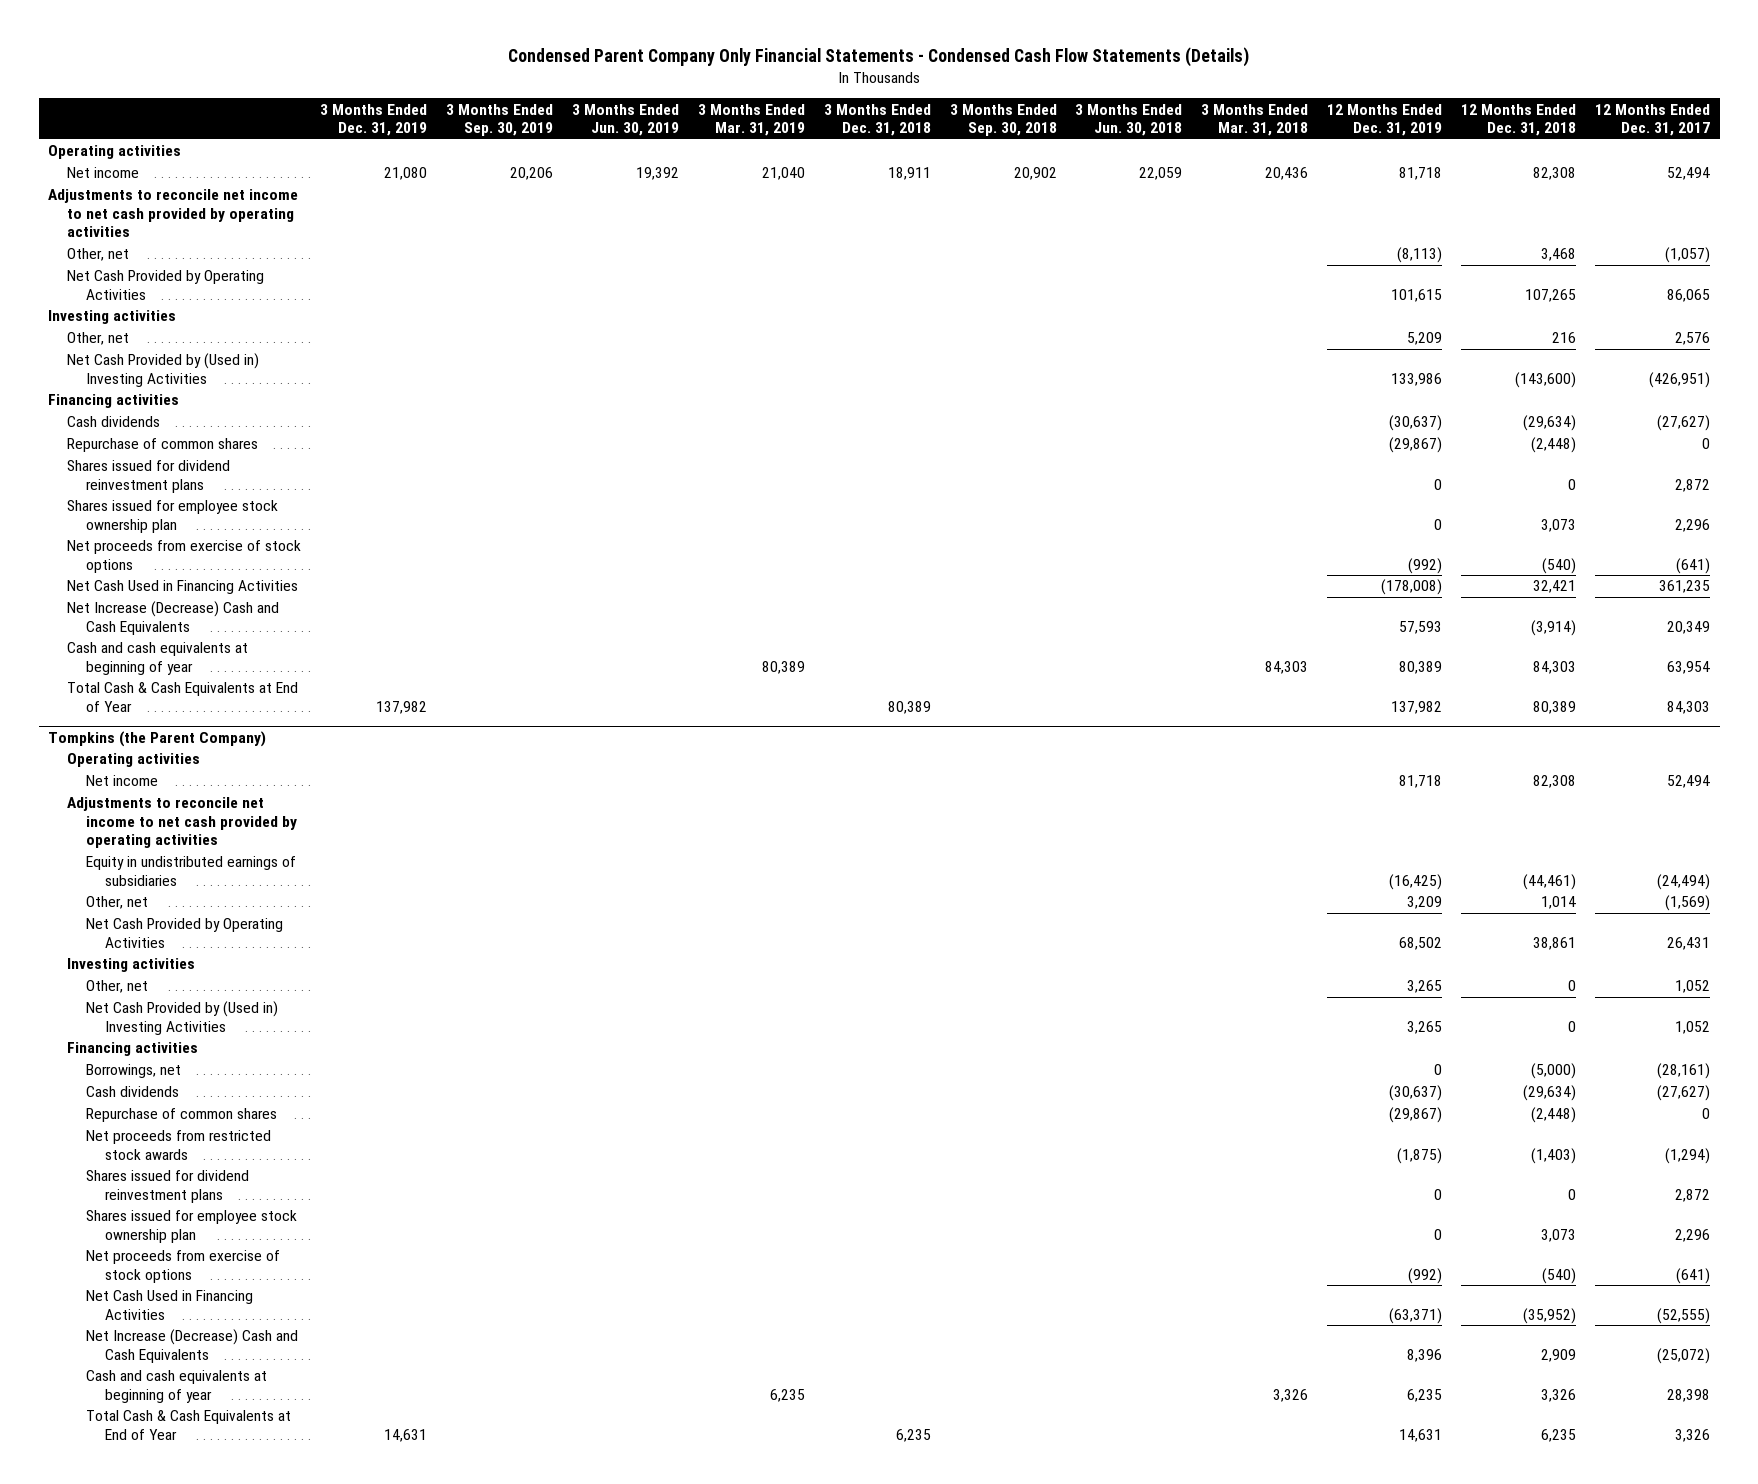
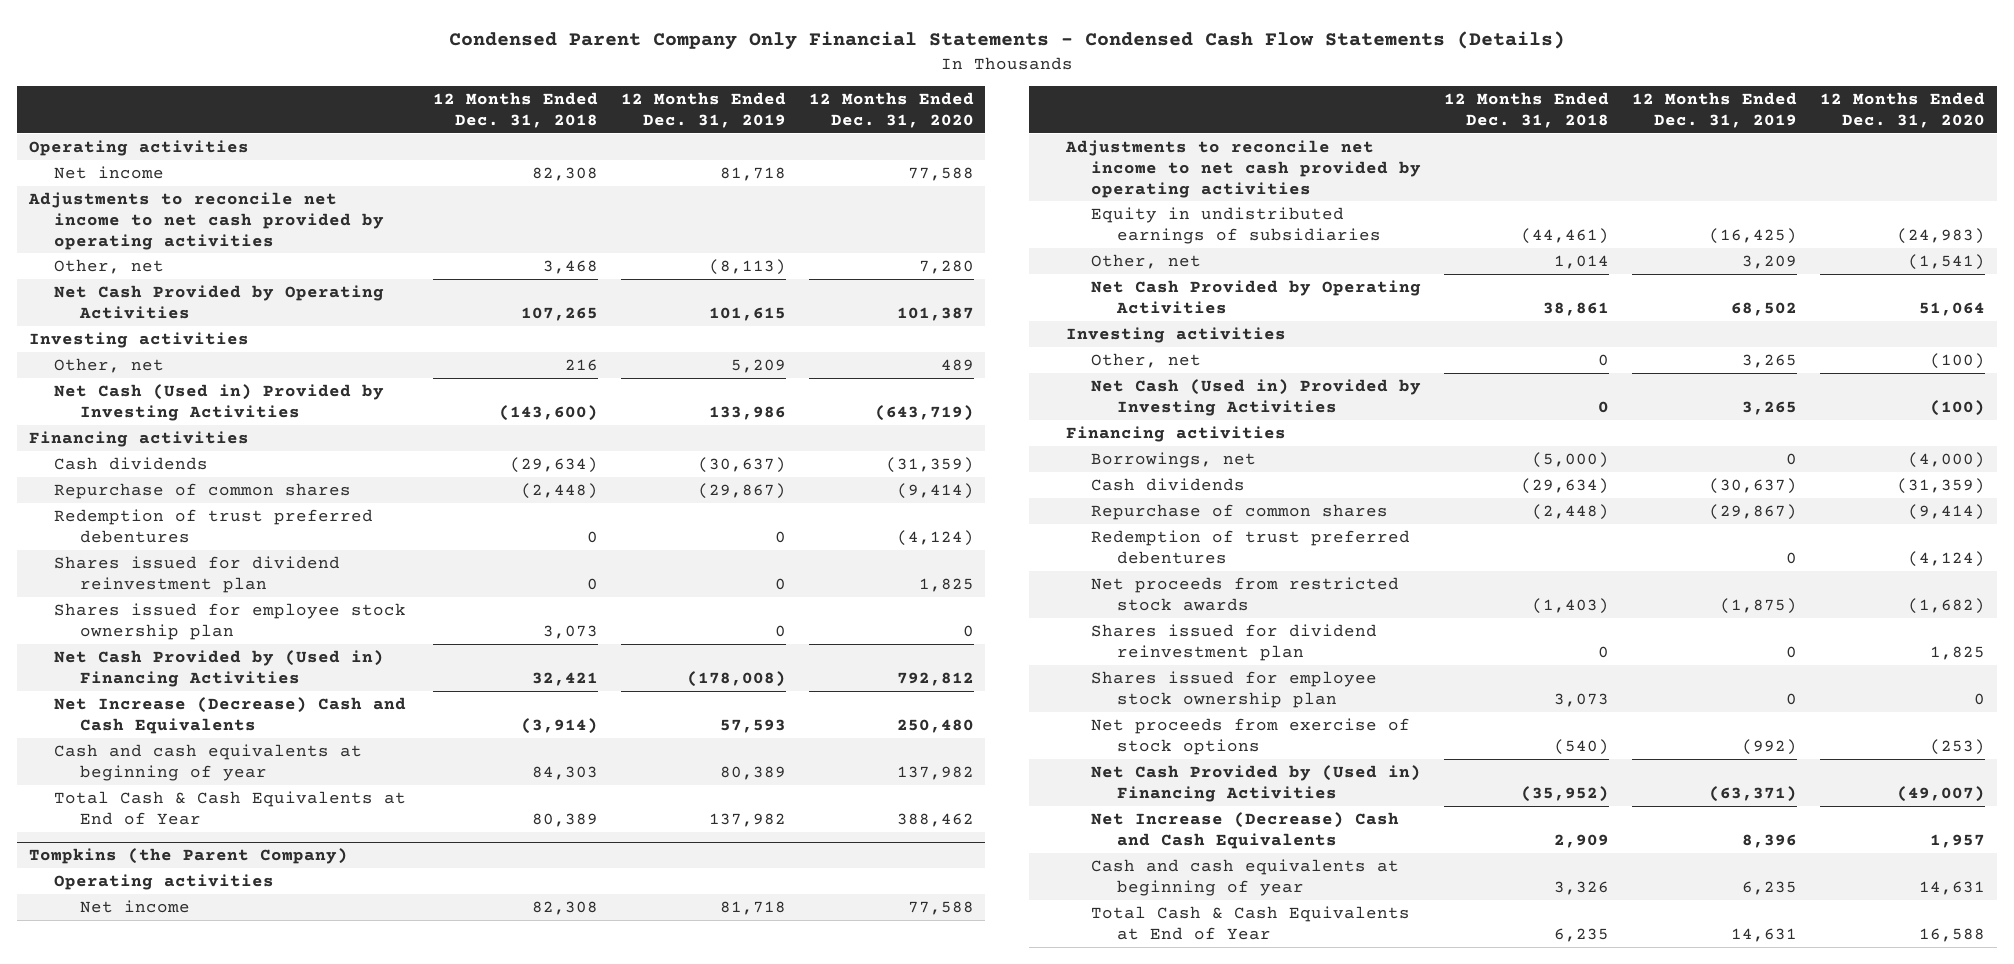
- | 3 Months Ended Dec. 31, 2019 | 3 Months Ended Sep. 30, 2019 | 3 Months Ended Jun. 30, 2019 | 3 Months Ended Mar. 31, 2019 | 3 Months Ended Dec. 31, 2018 | 3 Months Ended Sep. 30, 2018 | 3 Months Ended Jun. 30, 2018 | 3 Months Ended Mar. 31, 2018 | 12 Months Ended Dec. 31, 2019 | 12 Months Ended Dec. 31, 2018 | 12 Months Ended Dec. 31, 2017
+ | 12 Months Ended Dec. 31, 2018 | 12 Months Ended Dec. 31, 2019 | 12 Months Ended Dec. 31, 2020
- Net Cash Provided by (Used in) Investing Activities | | | | | | | | | 133,986 | (143,600) | (426,951)
+ Net Cash (Used in) Provided by Investing Activities | (143,600) | 133,986 | (643,719)
- Shares issued for dividend reinvestment plans | | | | | | | | | 0 | 0 | 2,872
+ Redemption of trust preferred debentures | 0 | 0 | (4,124)
+ Shares issued for dividend reinvestment plan | 0 | 0 | 1,825
- Net proceeds from exercise of stock options | | | | | | | | | (992) | (540) | (641)
- Net Cash Used in Financing Activities | | | | | | | | | (178,008) | 32,421 | 361,235
+ Net Cash Provided by (Used in) Financing Activities | 32,421 | (178,008) | 792,812
@ Tompkins (the Parent Company)
- Net Cash Provided by (Used in) Investing Activities | | | | | | | | | 3,265 | 0 | 1,052
+ Net Cash (Used in) Provided by Investing Activities | 0 | 3,265 | (100)
+ Redemption of trust preferred debentures | | 0 | (4,124)
- Shares issued for dividend reinvestment plans | | | | | | | | | 0 | 0 | 2,872
+ Shares issued for dividend reinvestment plan | 0 | 0 | 1,825
- Net Cash Used in Financing Activities | | | | | | | | | (63,371) | (35,952) | (52,555)
+ Net Cash Provided by (Used in) Financing Activities | (35,952) | (63,371) | (49,007)

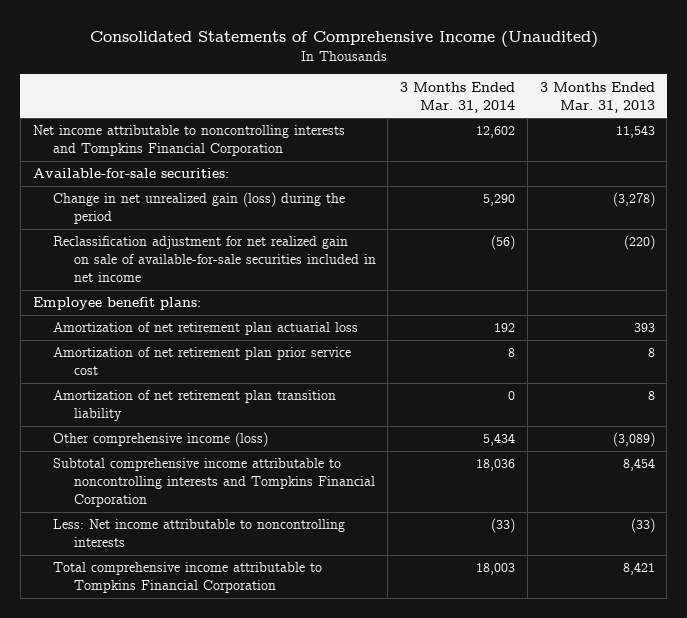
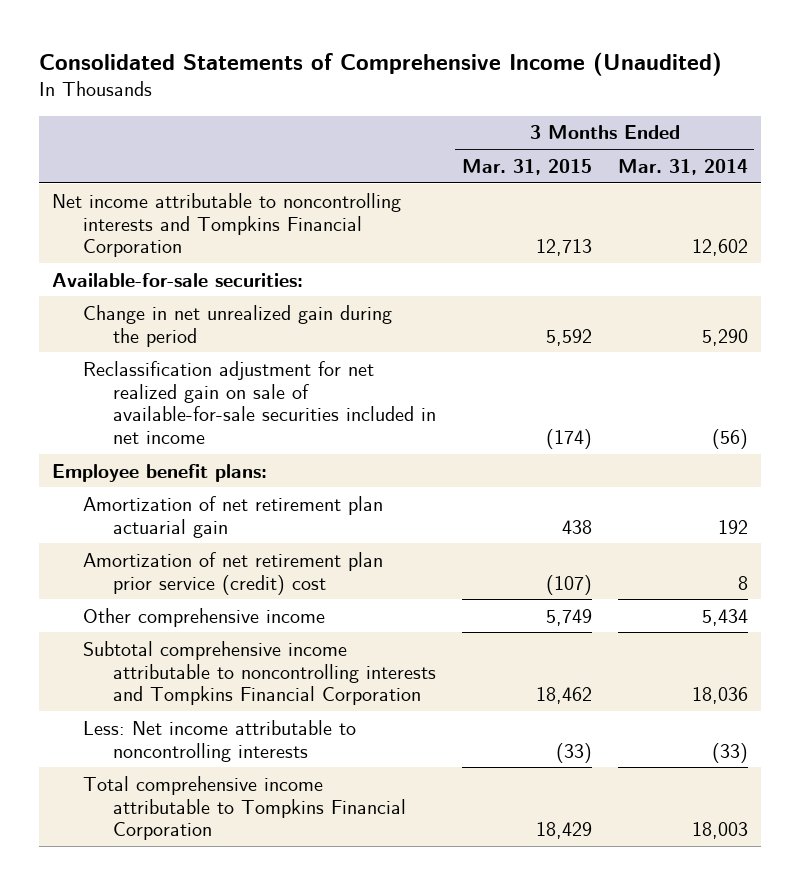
- | 3 Months Ended Mar. 31, 2014 | 3 Months Ended Mar. 31, 2013
+ | 3 Months Ended Mar. 31, 2015 | 3 Months Ended Mar. 31, 2014
- Change in net unrealized gain (loss) during the period | 5,290 | (3,278)
+ Change in net unrealized gain during the period | 5,592 | 5,290
- Amortization of net retirement plan actuarial loss | 192 | 393
- Amortization of net retirement plan prior service cost | 8 | 8
- Amortization of net retirement plan transition liability | 0 | 8
- Other comprehensive income (loss) | 5,434 | (3,089)
+ Amortization of net retirement plan actuarial gain | 438 | 192
+ Amortization of net retirement plan prior service (credit) cost | (107) | 8
+ Other comprehensive income | 5,749 | 5,434

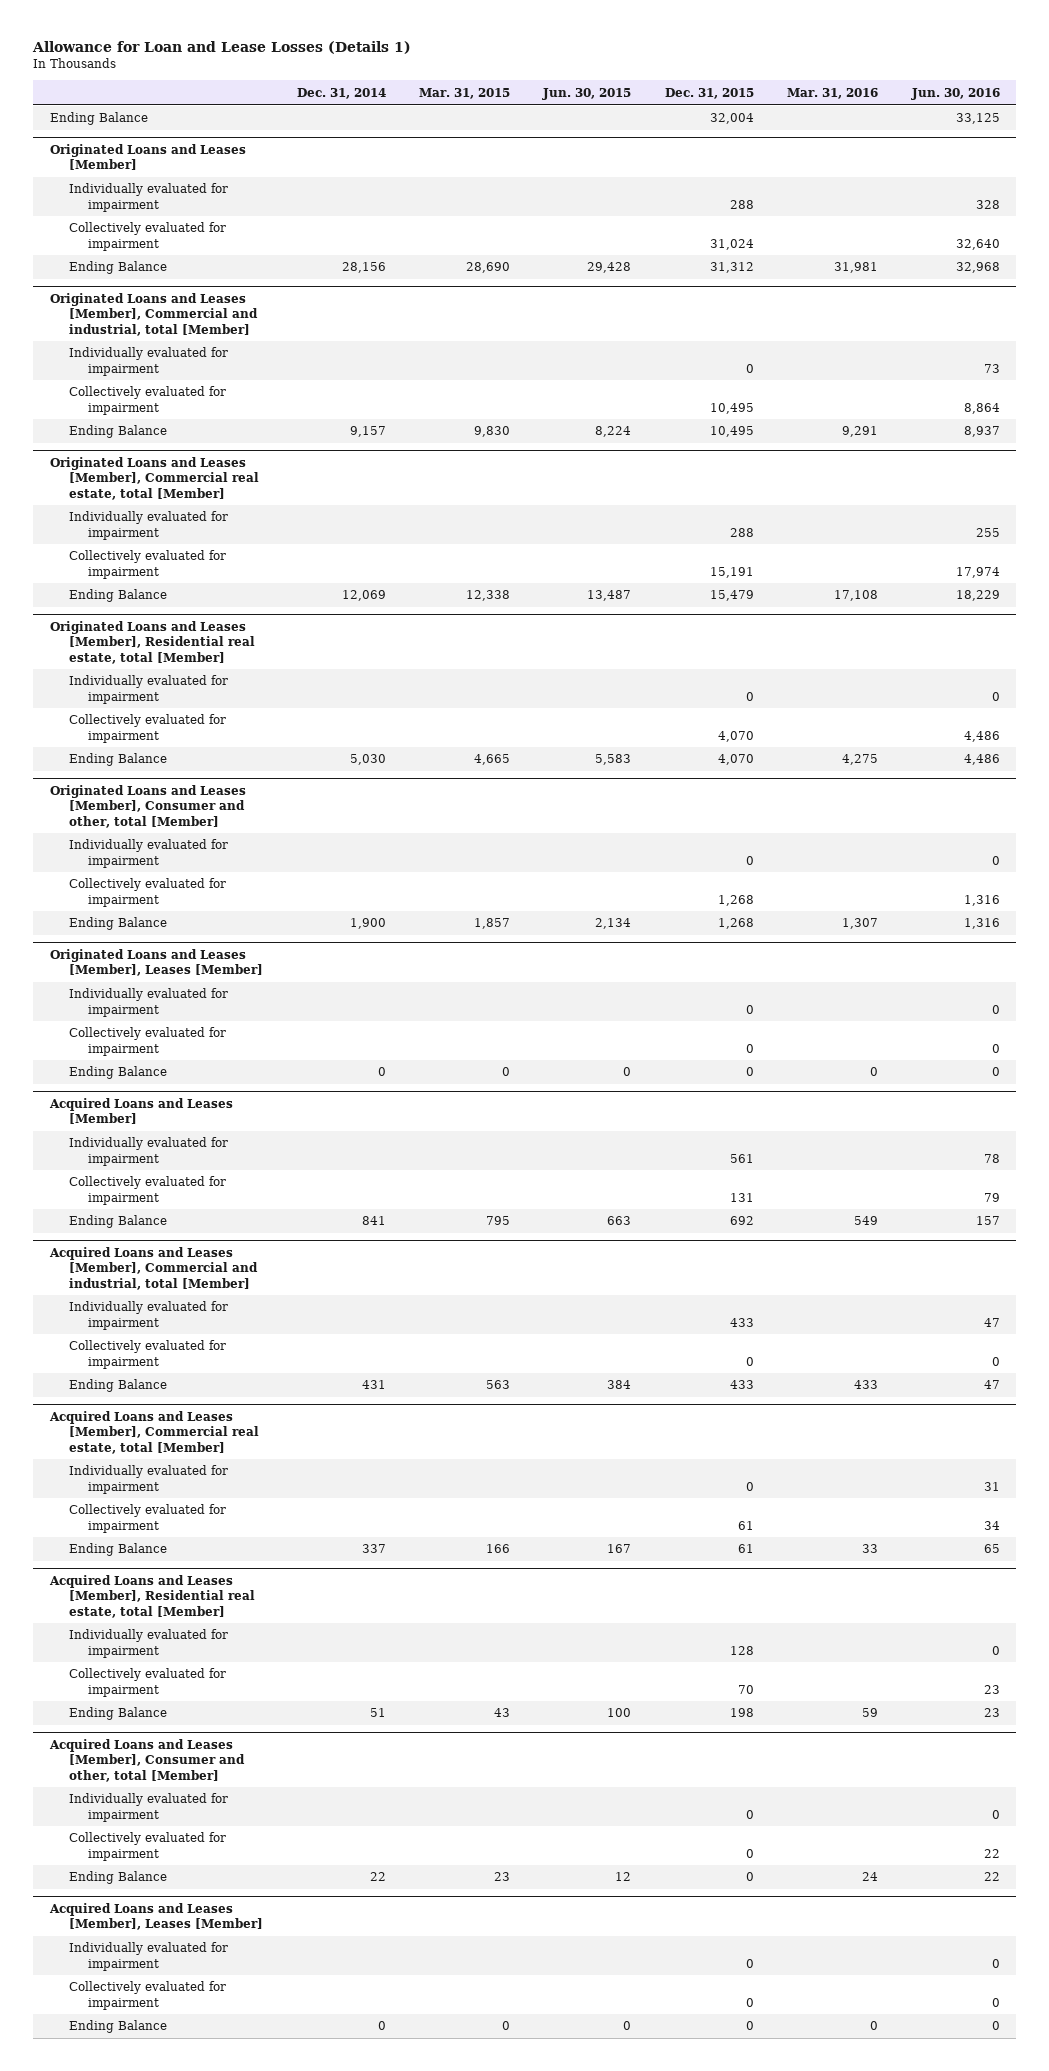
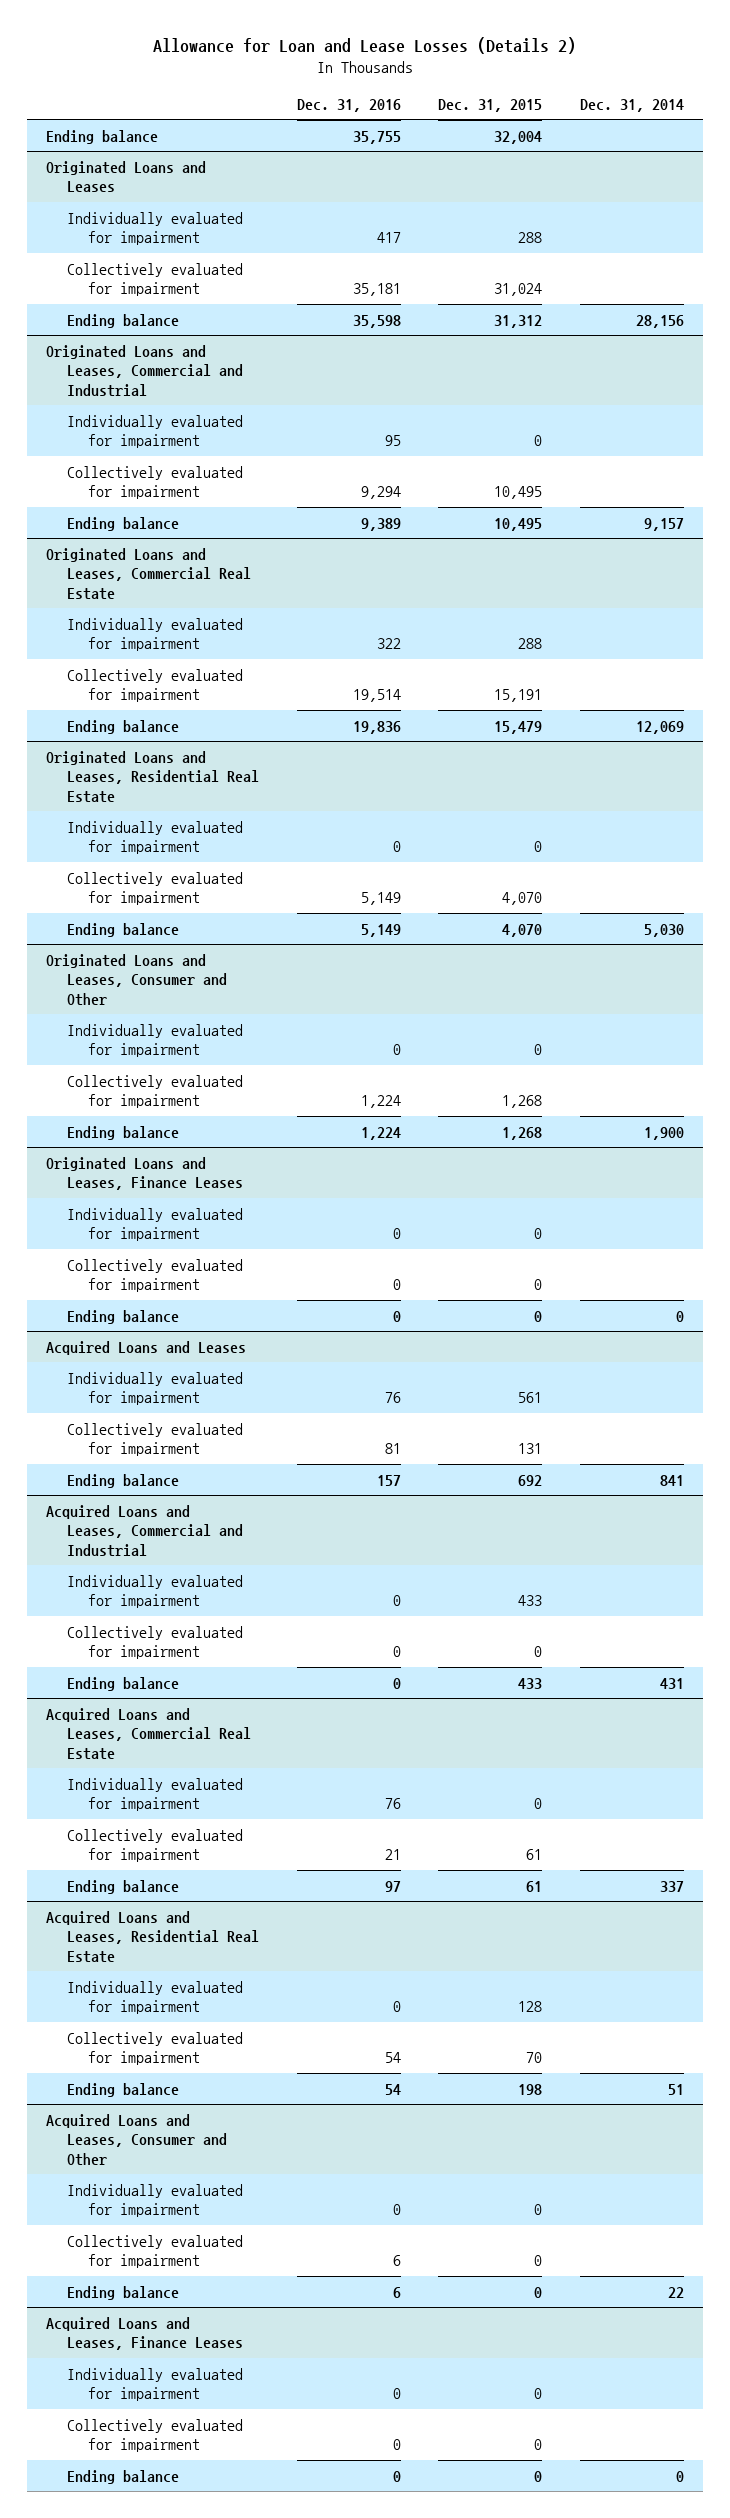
- Allowance for Loan and Lease Losses (Details 1)
+ Allowance for Loan and Lease Losses (Details 2)
- | Dec. 31, 2014 | Mar. 31, 2015 | Jun. 30, 2015 | Dec. 31, 2015 | Mar. 31, 2016 | Jun. 30, 2016
+ | Dec. 31, 2016 | Dec. 31, 2015 | Dec. 31, 2014
- Ending Balance | | | | 32,004 | | 33,125
- Originated Loans and Leases [Member]
+ Ending balance | 35,755 | 32,004 |
+ Originated Loans and Leases
- Ending Balance | 28,156 | 28,690 | 29,428 | 31,312 | 31,981 | 32,968
- Originated Loans and Leases [Member], Commercial and industrial, total [Member]
+ Ending balance | 35,598 | 31,312 | 28,156
+ Originated Loans and Leases, Commercial and Industrial
- Ending Balance | 9,157 | 9,830 | 8,224 | 10,495 | 9,291 | 8,937
- Originated Loans and Leases [Member], Commercial real estate, total [Member]
+ Ending balance | 9,389 | 10,495 | 9,157
+ Originated Loans and Leases, Commercial Real Estate
- Ending Balance | 12,069 | 12,338 | 13,487 | 15,479 | 17,108 | 18,229
- Originated Loans and Leases [Member], Residential real estate, total [Member]
+ Ending balance | 19,836 | 15,479 | 12,069
+ Originated Loans and Leases, Residential Real Estate
- Ending Balance | 5,030 | 4,665 | 5,583 | 4,070 | 4,275 | 4,486
- Originated Loans and Leases [Member], Consumer and other, total [Member]
+ Ending balance | 5,149 | 4,070 | 5,030
+ Originated Loans and Leases, Consumer and Other
- Ending Balance | 1,900 | 1,857 | 2,134 | 1,268 | 1,307 | 1,316
- Originated Loans and Leases [Member], Leases [Member]
+ Ending balance | 1,224 | 1,268 | 1,900
+ Originated Loans and Leases, Finance Leases
- Ending Balance | 0 | 0 | 0 | 0 | 0 | 0
- Acquired Loans and Leases [Member]
+ Ending balance | 0 | 0 | 0
+ Acquired Loans and Leases
- Ending Balance | 841 | 795 | 663 | 692 | 549 | 157
- Acquired Loans and Leases [Member], Commercial and industrial, total [Member]
+ Ending balance | 157 | 692 | 841
+ Acquired Loans and Leases, Commercial and Industrial
- Ending Balance | 431 | 563 | 384 | 433 | 433 | 47
- Acquired Loans and Leases [Member], Commercial real estate, total [Member]
+ Ending balance | 0 | 433 | 431
+ Acquired Loans and Leases, Commercial Real Estate
- Ending Balance | 337 | 166 | 167 | 61 | 33 | 65
- Acquired Loans and Leases [Member], Residential real estate, total [Member]
+ Ending balance | 97 | 61 | 337
+ Acquired Loans and Leases, Residential Real Estate
- Ending Balance | 51 | 43 | 100 | 198 | 59 | 23
- Acquired Loans and Leases [Member], Consumer and other, total [Member]
+ Ending balance | 54 | 198 | 51
+ Acquired Loans and Leases, Consumer and Other
- Ending Balance | 22 | 23 | 12 | 0 | 24 | 22
- Acquired Loans and Leases [Member], Leases [Member]
+ Ending balance | 6 | 0 | 22
+ Acquired Loans and Leases, Finance Leases
- Ending Balance | 0 | 0 | 0 | 0 | 0 | 0
+ Ending balance | 0 | 0 | 0

